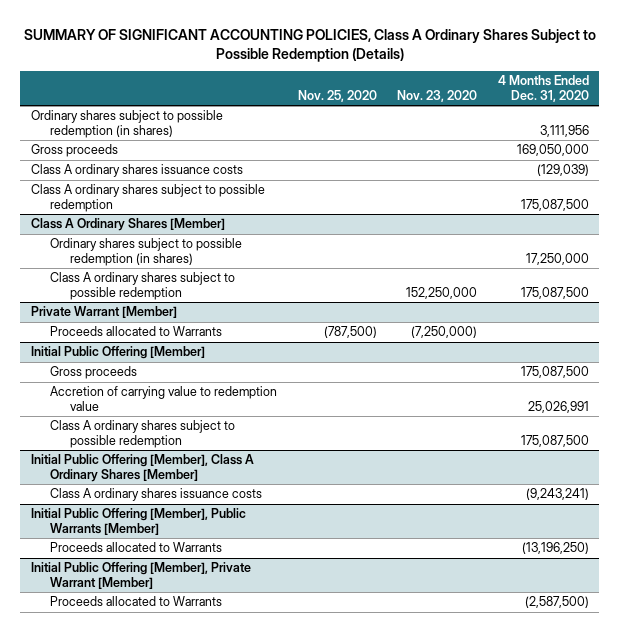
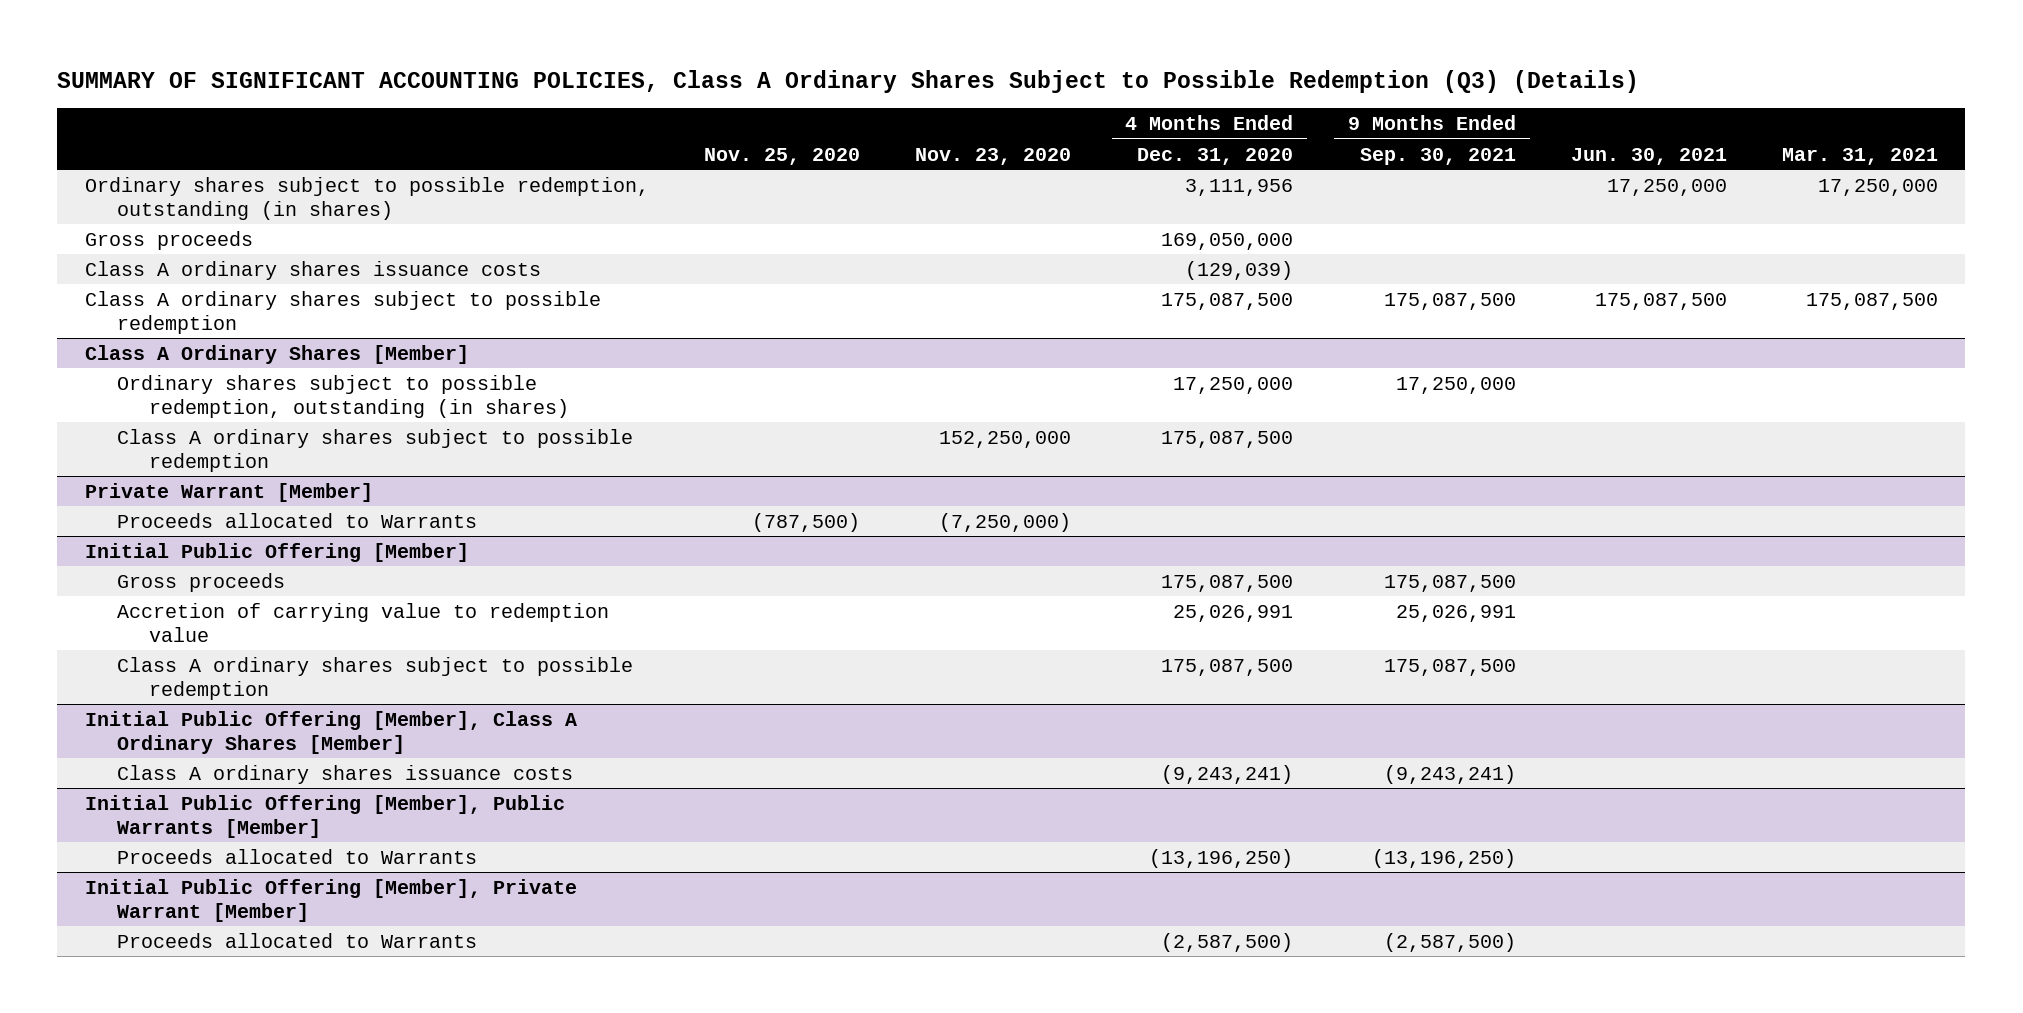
- SUMMARY OF SIGNIFICANT ACCOUNTING POLICIES, Class A Ordinary Shares Subject to Possible Redemption (Details)
+ SUMMARY OF SIGNIFICANT ACCOUNTING POLICIES, Class A Ordinary Shares Subject to Possible Redemption (Q3) (Details)
- | Nov. 25, 2020 | Nov. 23, 2020 | 4 Months Ended Dec. 31, 2020
+ | Nov. 25, 2020 | Nov. 23, 2020 | 4 Months Ended Dec. 31, 2020 | 9 Months Ended Sep. 30, 2021 | Jun. 30, 2021 | Mar. 31, 2021
- Ordinary shares subject to possible redemption (in shares) | | | 3,111,956
+ Ordinary shares subject to possible redemption, outstanding (in shares) | | | 3,111,956 | | 17,250,000 | 17,250,000
@ Class A Ordinary Shares [Member]
- Ordinary shares subject to possible redemption (in shares) | | | 17,250,000
+ Ordinary shares subject to possible redemption, outstanding (in shares) | | | 17,250,000 | 17,250,000 | |

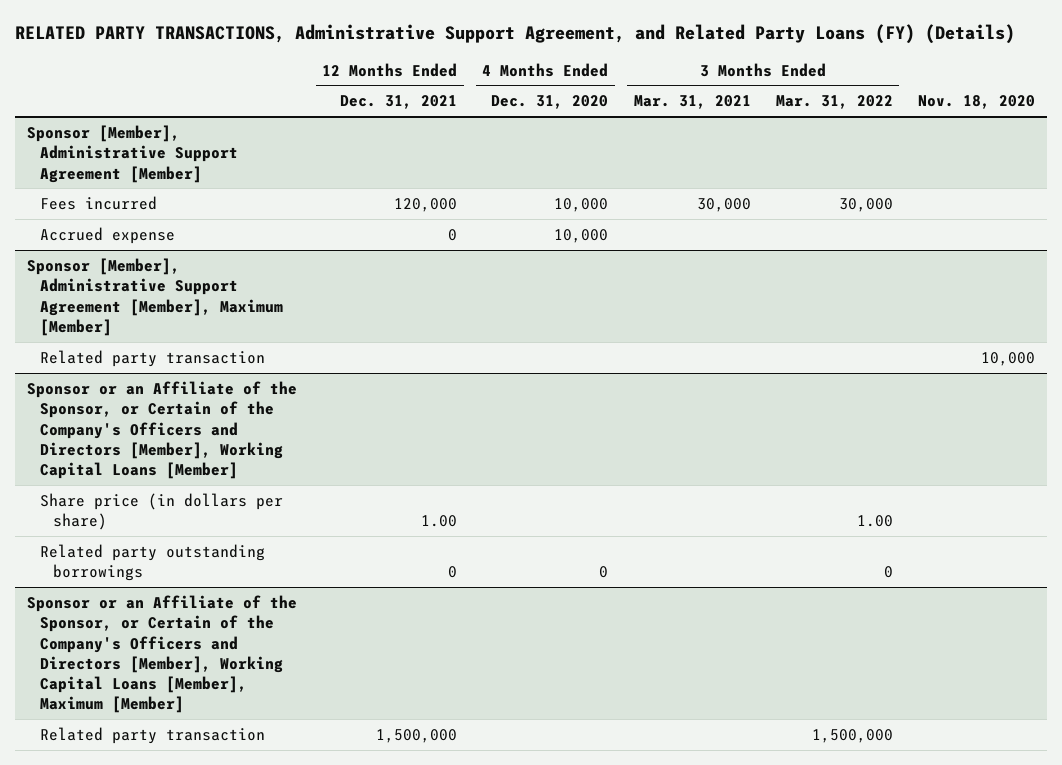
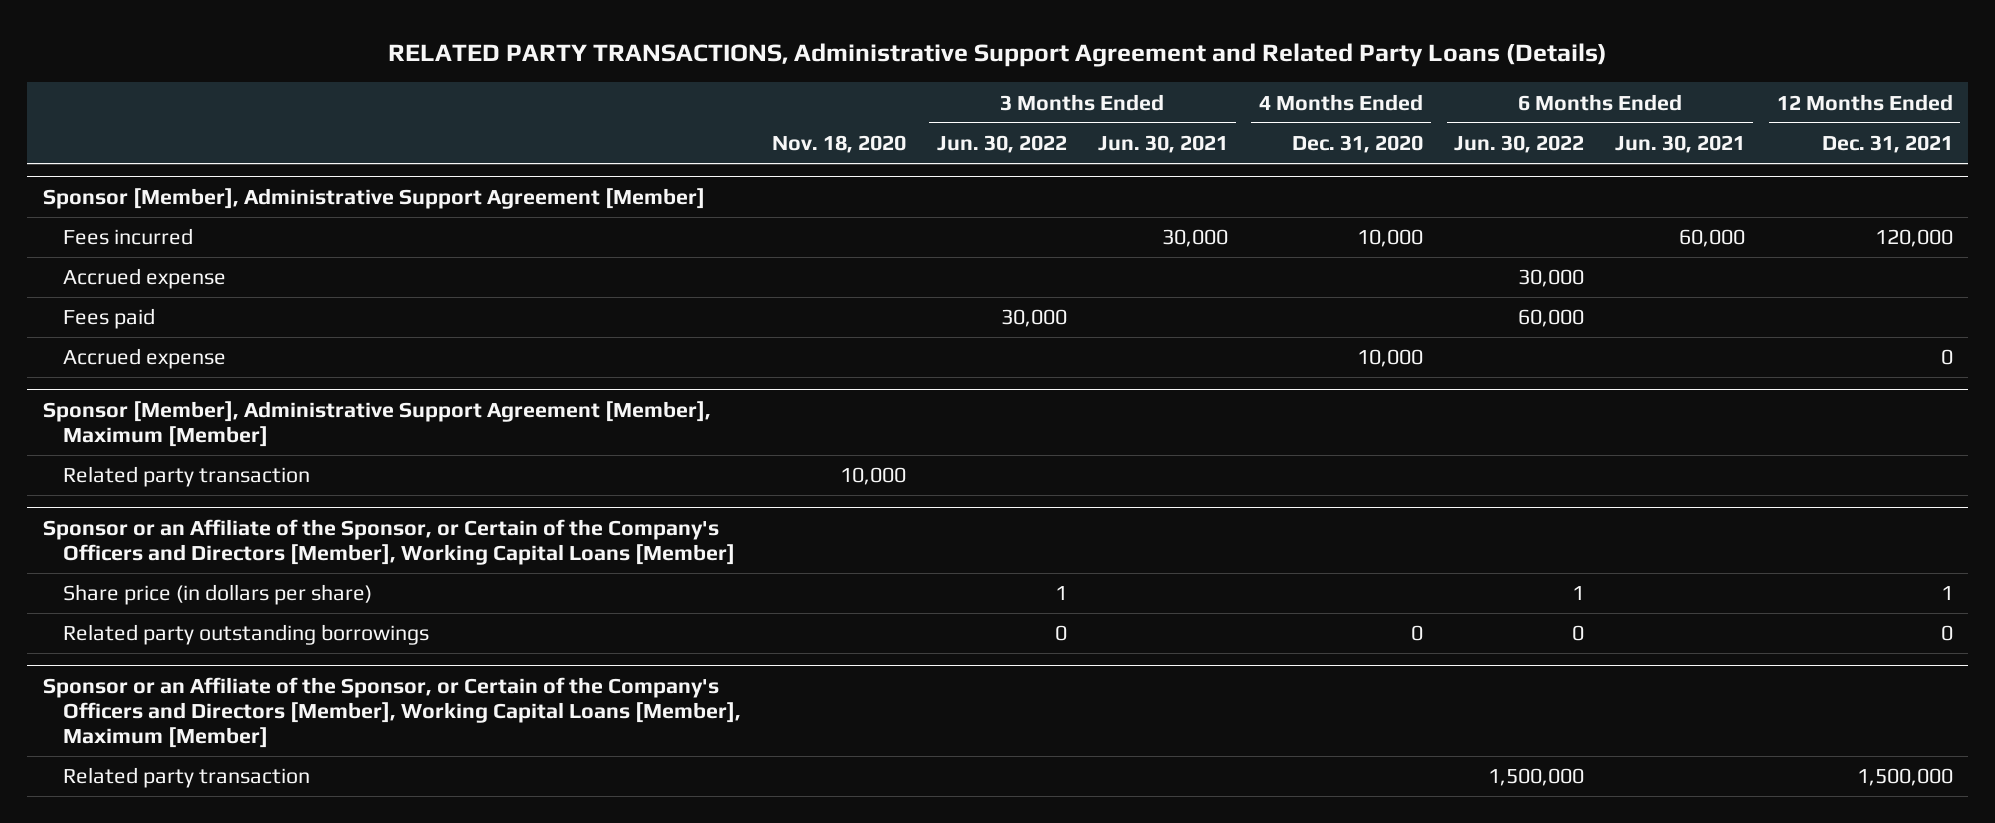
- RELATED PARTY TRANSACTIONS, Administrative Support Agreement, and Related Party Loans (FY) (Details)
+ RELATED PARTY TRANSACTIONS, Administrative Support Agreement and Related Party Loans (Details)
- | 12 Months Ended Dec. 31, 2021 | 4 Months Ended Dec. 31, 2020 | 3 Months Ended Mar. 31, 2021 | 3 Months Ended Mar. 31, 2022 | Nov. 18, 2020
+ | Nov. 18, 2020 | 3 Months Ended Jun. 30, 2022 | 3 Months Ended Jun. 30, 2021 | 4 Months Ended Dec. 31, 2020 | 6 Months Ended Jun. 30, 2022 | 6 Months Ended Jun. 30, 2021 | 12 Months Ended Dec. 31, 2021
@ Sponsor [Member], Administrative Support Agreement [Member]
+ Accrued expense | | | | | 30,000 | |
+ Fees paid | | 30,000 | | | 60,000 | |
@ Sponsor or an Affiliate of the Sponsor, or Certain of the Company's Officers and Directors [Member], Working Capital Loans [Member]
- Share price (in dollars per share) | 1.00 | | | 1.00 |
+ Share price (in dollars per share) | | 1 | | | 1 | | 1

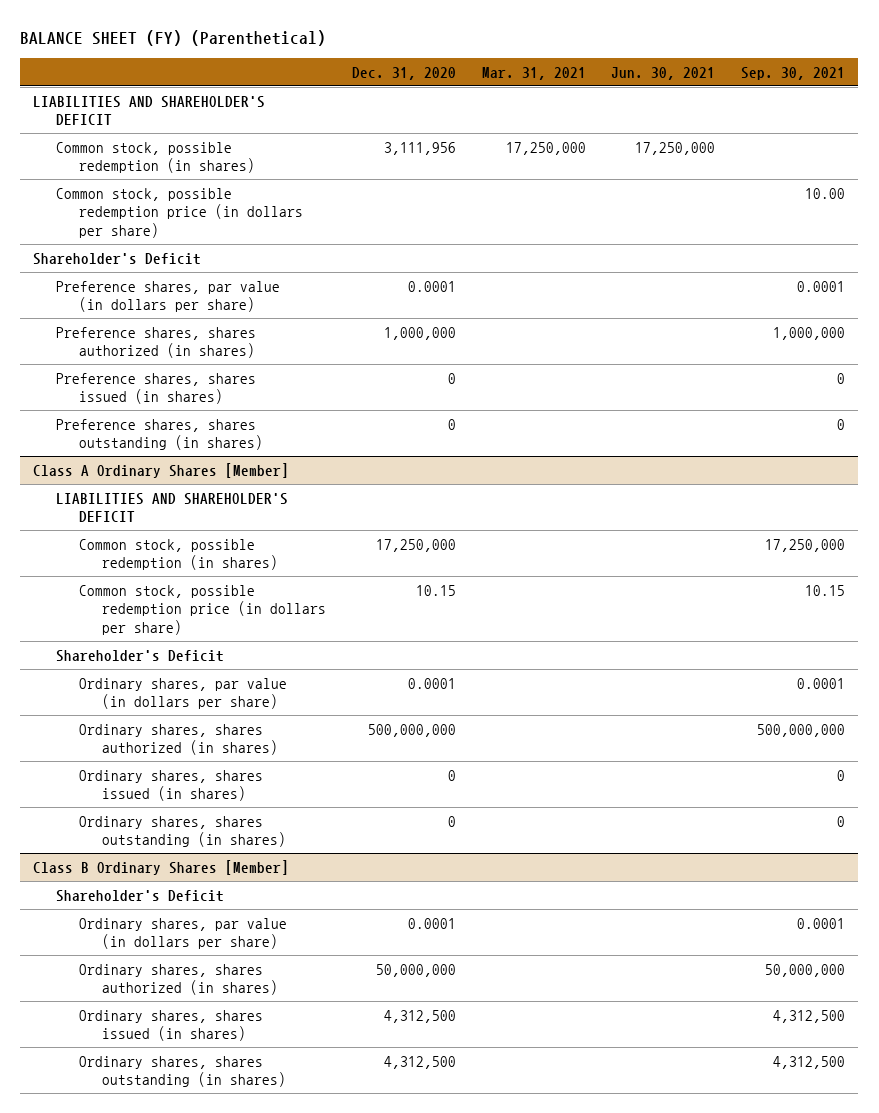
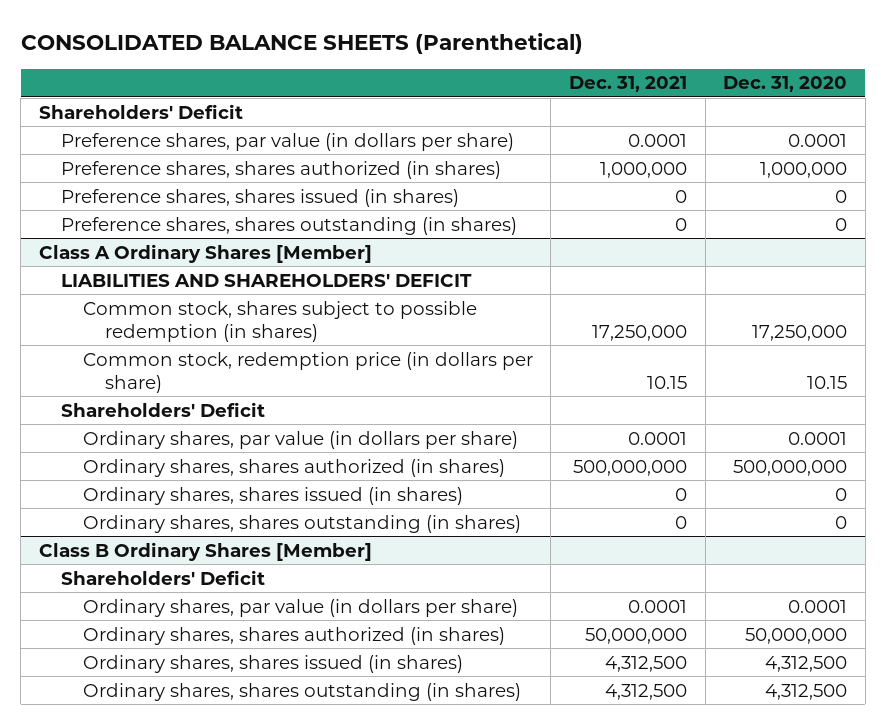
- BALANCE SHEET (FY) (Parenthetical)
+ CONSOLIDATED BALANCE SHEETS (Parenthetical)
- | Dec. 31, 2020 | Mar. 31, 2021 | Jun. 30, 2021 | Sep. 30, 2021
+ | Dec. 31, 2021 | Dec. 31, 2020
- LIABILITIES AND SHAREHOLDER'S DEFICIT
- Common stock, possible redemption (in shares) | 3,111,956 | 17,250,000 | 17,250,000 |
- Common stock, possible redemption price (in dollars per share) | | | | 10.00
- Shareholder's Deficit
+ Shareholders' Deficit
@ Class A Ordinary Shares [Member]
- LIABILITIES AND SHAREHOLDER'S DEFICIT
- Common stock, possible redemption (in shares) | 17,250,000 | | | 17,250,000
- Common stock, possible redemption price (in dollars per share) | 10.15 | | | 10.15
- Shareholder's Deficit
+ LIABILITIES AND SHAREHOLDERS' DEFICIT
+ Common stock, shares subject to possible redemption (in shares) | 17,250,000 | 17,250,000
+ Common stock, redemption price (in dollars per share) | 10.15 | 10.15
+ Shareholders' Deficit
@ Class B Ordinary Shares [Member]
- Shareholder's Deficit
+ Shareholders' Deficit

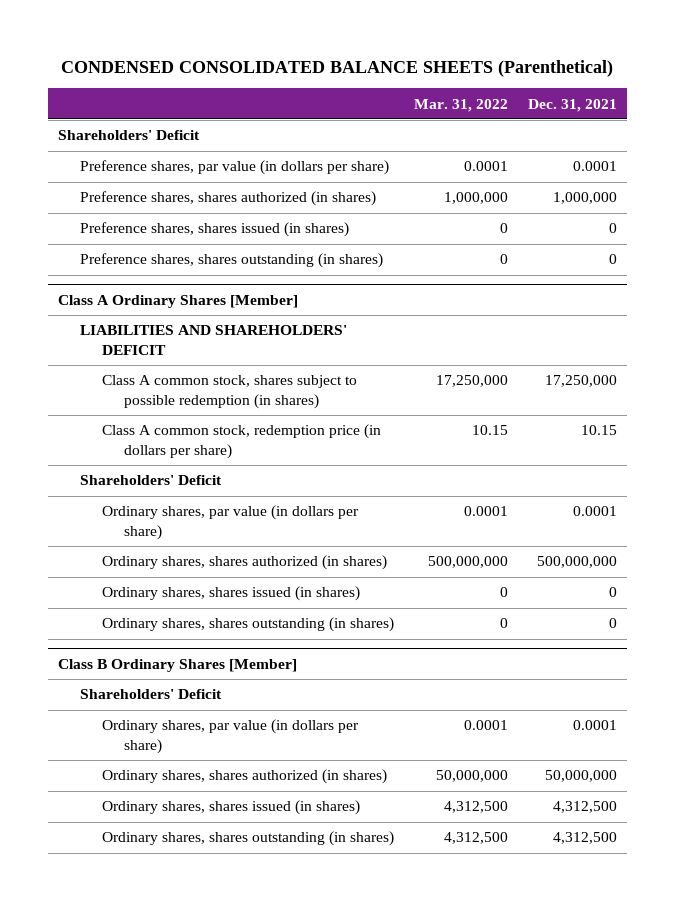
- CONSOLIDATED BALANCE SHEETS (Parenthetical)
+ CONDENSED CONSOLIDATED BALANCE SHEETS (Parenthetical)
- | Dec. 31, 2021 | Dec. 31, 2020
+ | Mar. 31, 2022 | Dec. 31, 2021
@ Class A Ordinary Shares [Member]
- Common stock, shares subject to possible redemption (in shares) | 17,250,000 | 17,250,000
- Common stock, redemption price (in dollars per share) | 10.15 | 10.15
+ Class A common stock, shares subject to possible redemption (in shares) | 17,250,000 | 17,250,000
+ Class A common stock, redemption price (in dollars per share) | 10.15 | 10.15

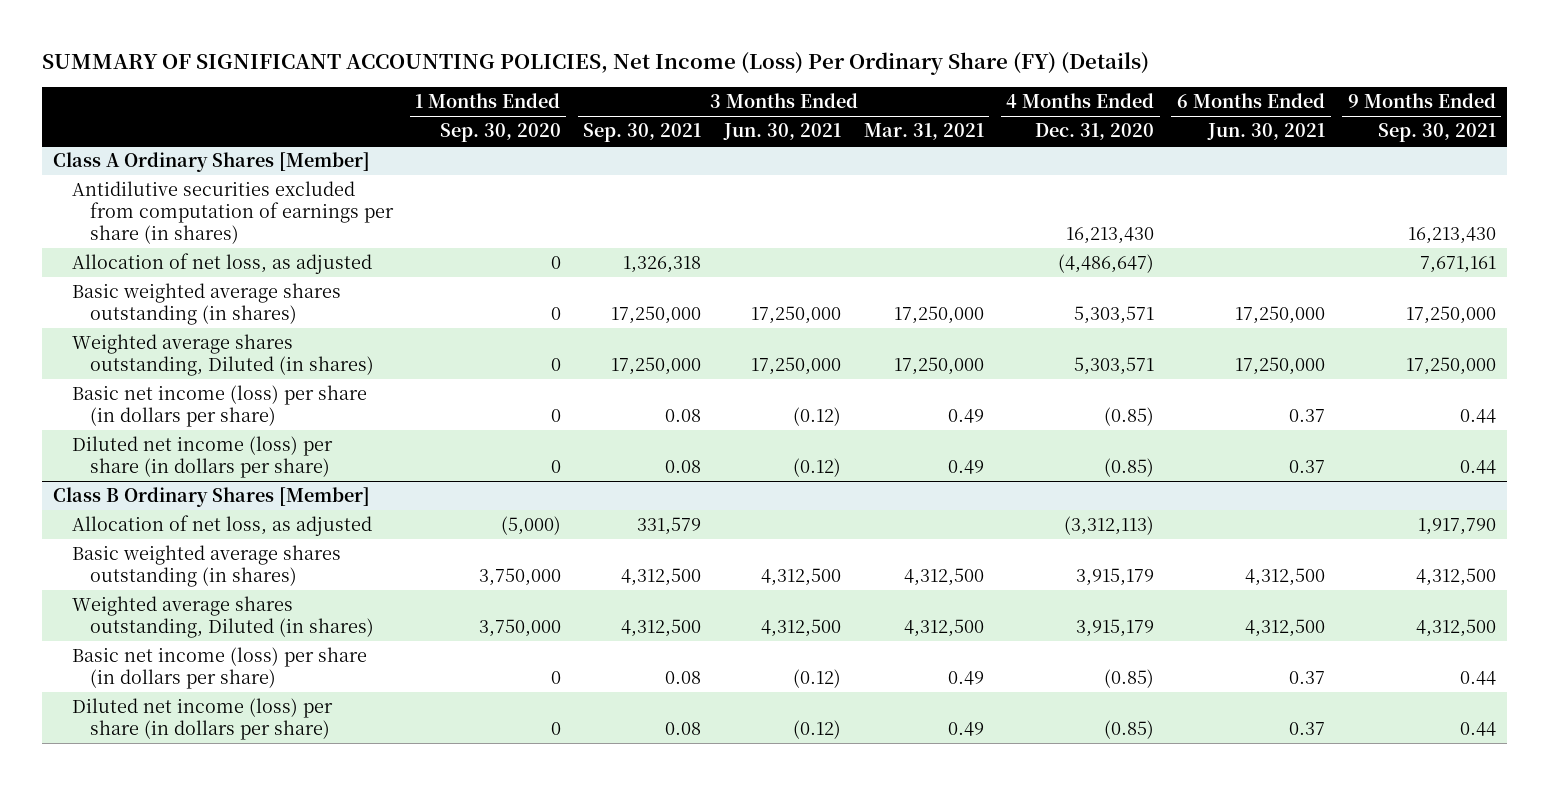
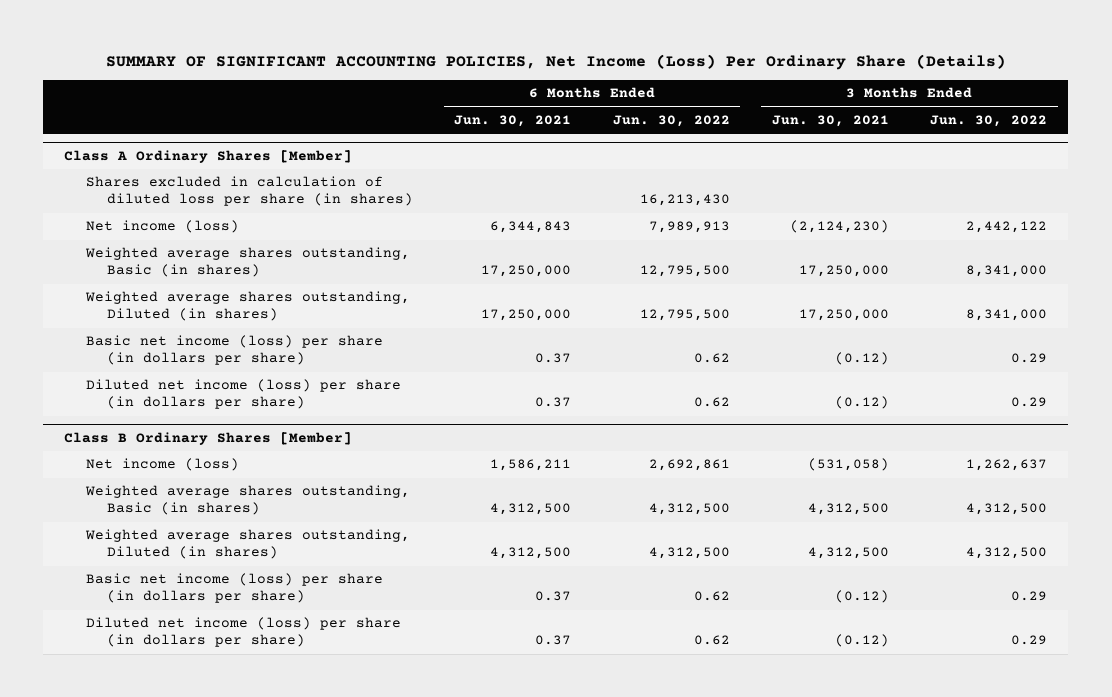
- SUMMARY OF SIGNIFICANT ACCOUNTING POLICIES, Net Income (Loss) Per Ordinary Share (FY) (Details)
+ SUMMARY OF SIGNIFICANT ACCOUNTING POLICIES, Net Income (Loss) Per Ordinary Share (Details)
- | 1 Months Ended Sep. 30, 2020 | 3 Months Ended Sep. 30, 2021 | 3 Months Ended Jun. 30, 2021 | 3 Months Ended Mar. 31, 2021 | 4 Months Ended Dec. 31, 2020 | 6 Months Ended Jun. 30, 2021 | 9 Months Ended Sep. 30, 2021
+ | 6 Months Ended Jun. 30, 2021 | 6 Months Ended Jun. 30, 2022 | 3 Months Ended Jun. 30, 2021 | 3 Months Ended Jun. 30, 2022
@ Class A Ordinary Shares [Member]
- Antidilutive securities excluded from computation of earnings per share (in shares) | | | | | 16,213,430 | | 16,213,430
- Allocation of net loss, as adjusted | 0 | 1,326,318 | | | (4,486,647) | | 7,671,161
- Basic weighted average shares outstanding (in shares) | 0 | 17,250,000 | 17,250,000 | 17,250,000 | 5,303,571 | 17,250,000 | 17,250,000
+ Shares excluded in calculation of diluted loss per share (in shares) | | 16,213,430 | |
+ Net income (loss) | 6,344,843 | 7,989,913 | (2,124,230) | 2,442,122
+ Weighted average shares outstanding, Basic (in shares) | 17,250,000 | 12,795,500 | 17,250,000 | 8,341,000
@ Class B Ordinary Shares [Member]
- Allocation of net loss, as adjusted | (5,000) | 331,579 | | | (3,312,113) | | 1,917,790
- Basic weighted average shares outstanding (in shares) | 3,750,000 | 4,312,500 | 4,312,500 | 4,312,500 | 3,915,179 | 4,312,500 | 4,312,500
+ Net income (loss) | 1,586,211 | 2,692,861 | (531,058) | 1,262,637
+ Weighted average shares outstanding, Basic (in shares) | 4,312,500 | 4,312,500 | 4,312,500 | 4,312,500

